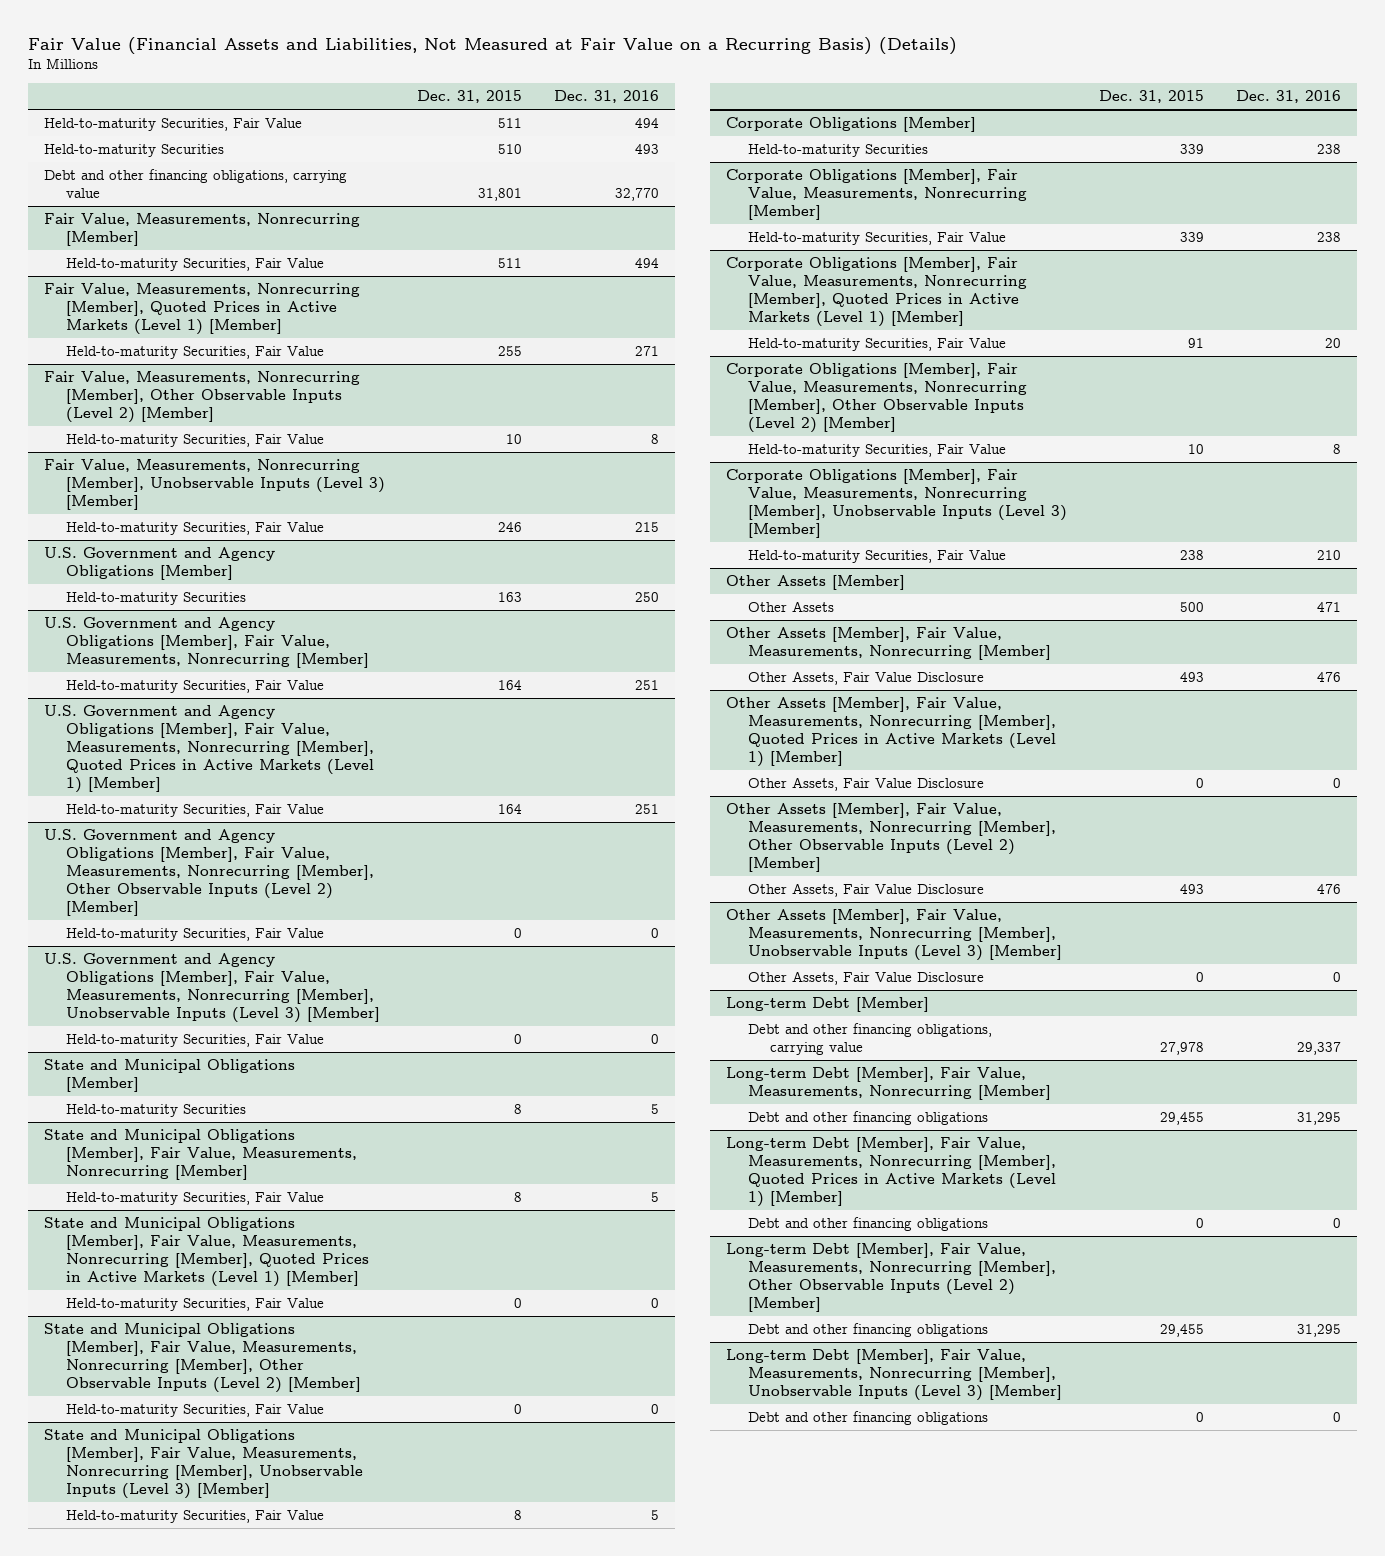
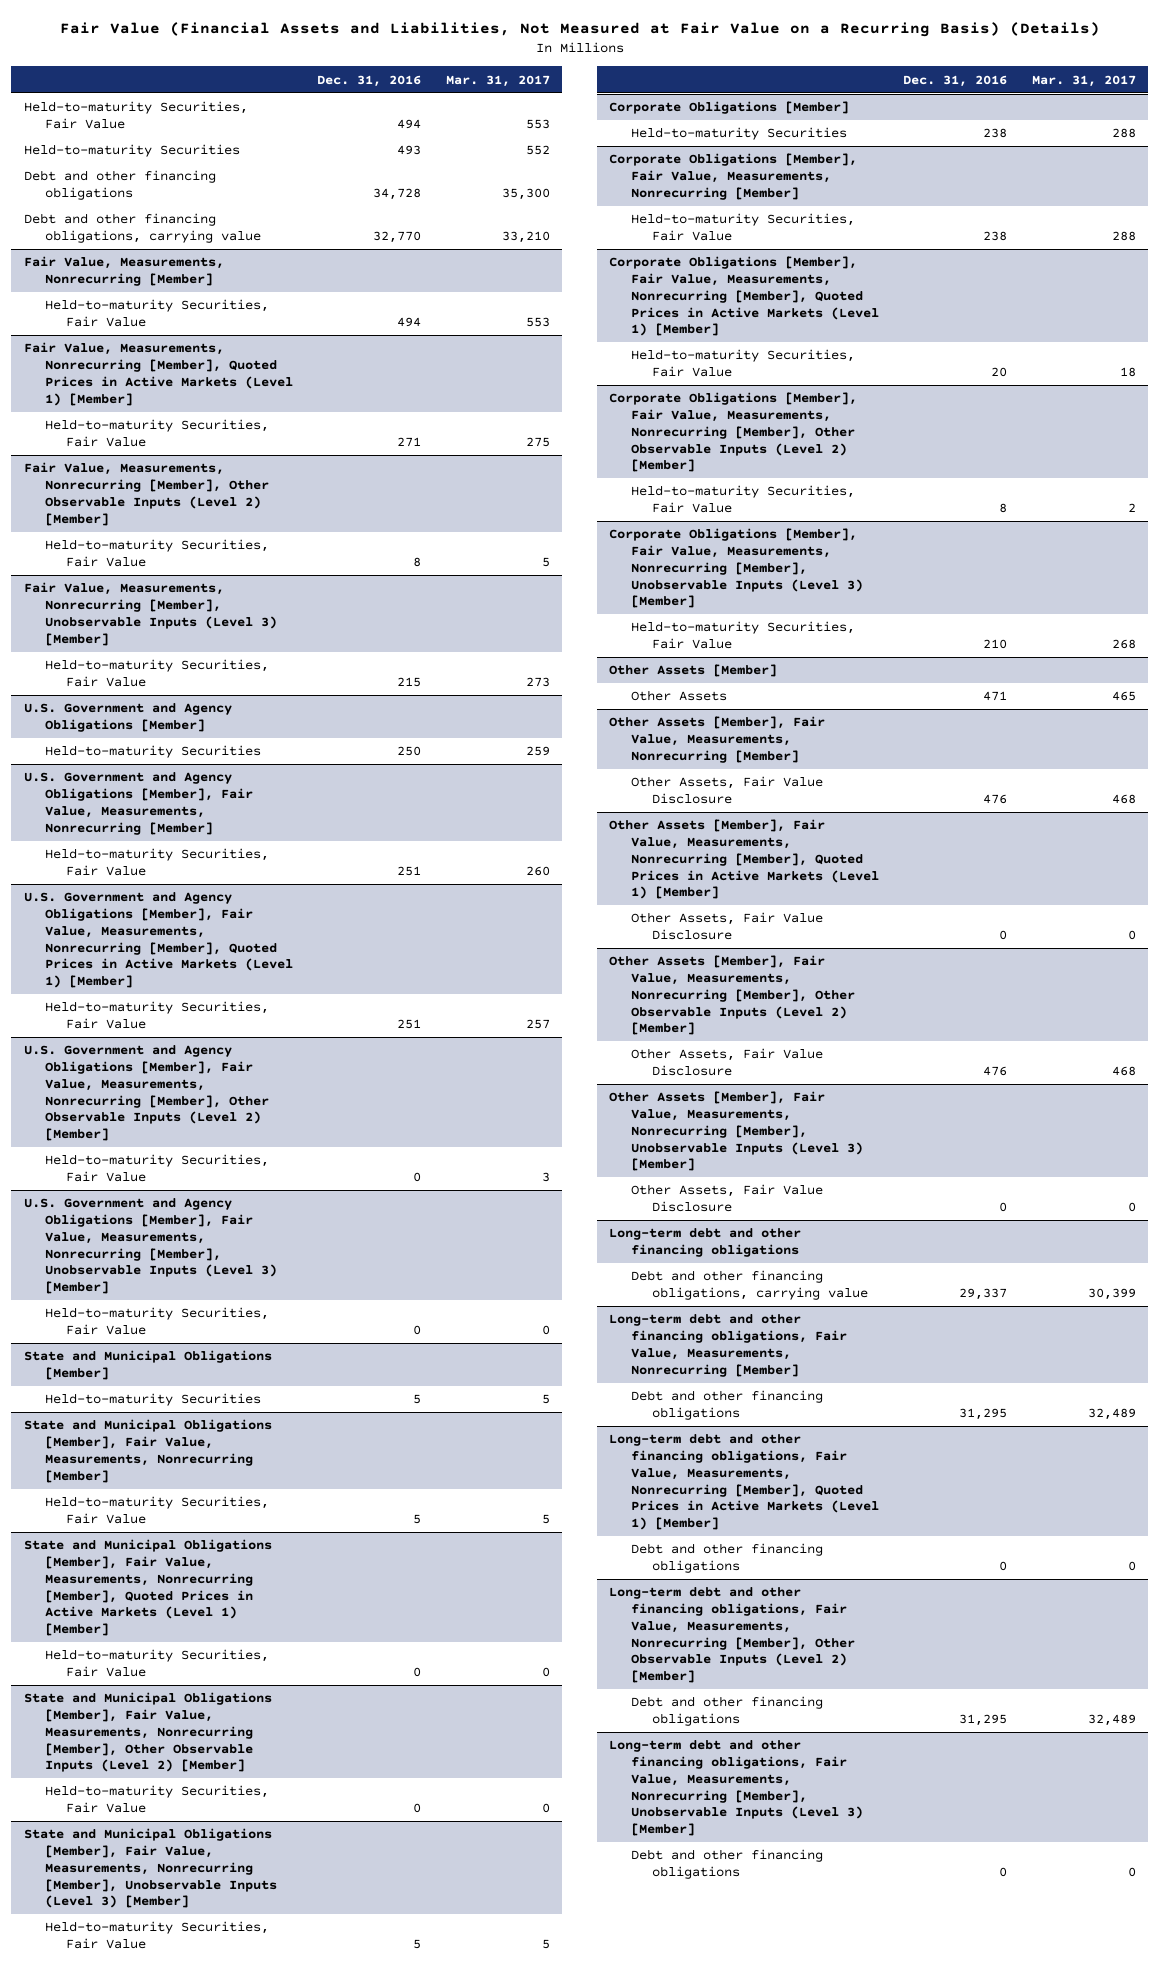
- | Dec. 31, 2015 | Dec. 31, 2016
+ | Dec. 31, 2016 | Mar. 31, 2017
+ Debt and other financing obligations | 34,728 | 35,300
- Long-term Debt [Member]
+ Long-term debt and other financing obligations
- Long-term Debt [Member], Fair Value, Measurements, Nonrecurring [Member]
+ Long-term debt and other financing obligations, Fair Value, Measurements, Nonrecurring [Member]
- Long-term Debt [Member], Fair Value, Measurements, Nonrecurring [Member], Quoted Prices in Active Markets (Level 1) [Member]
+ Long-term debt and other financing obligations, Fair Value, Measurements, Nonrecurring [Member], Quoted Prices in Active Markets (Level 1) [Member]
- Long-term Debt [Member], Fair Value, Measurements, Nonrecurring [Member], Other Observable Inputs (Level 2) [Member]
+ Long-term debt and other financing obligations, Fair Value, Measurements, Nonrecurring [Member], Other Observable Inputs (Level 2) [Member]
- Long-term Debt [Member], Fair Value, Measurements, Nonrecurring [Member], Unobservable Inputs (Level 3) [Member]
+ Long-term debt and other financing obligations, Fair Value, Measurements, Nonrecurring [Member], Unobservable Inputs (Level 3) [Member]

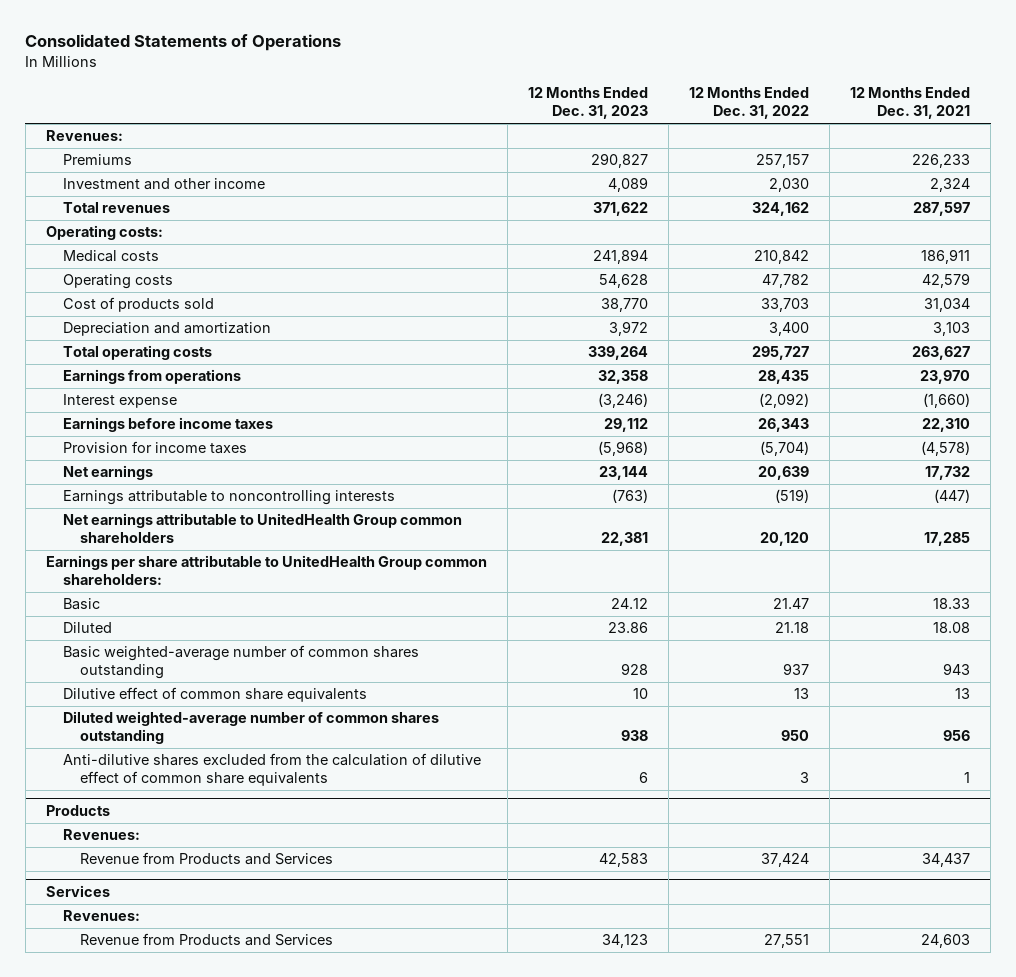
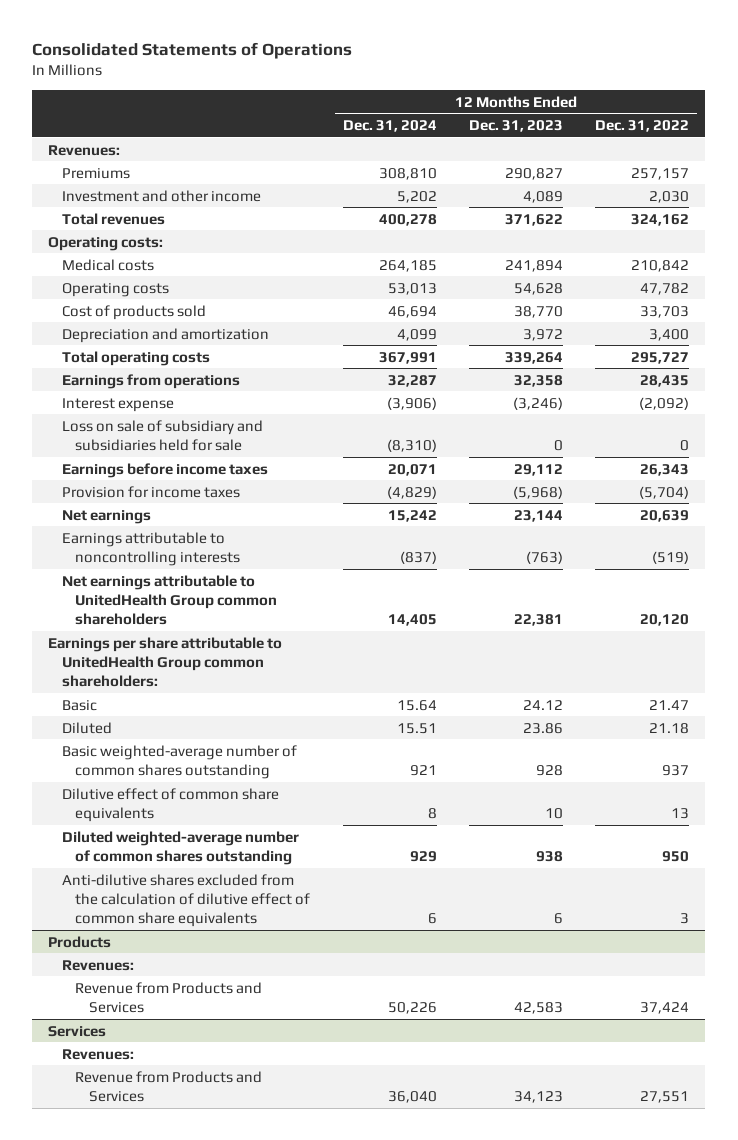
- | 12 Months Ended Dec. 31, 2023 | 12 Months Ended Dec. 31, 2022 | 12 Months Ended Dec. 31, 2021
+ | 12 Months Ended Dec. 31, 2024 | 12 Months Ended Dec. 31, 2023 | 12 Months Ended Dec. 31, 2022
+ Loss on sale of subsidiary and subsidiaries held for sale | (8,310) | 0 | 0

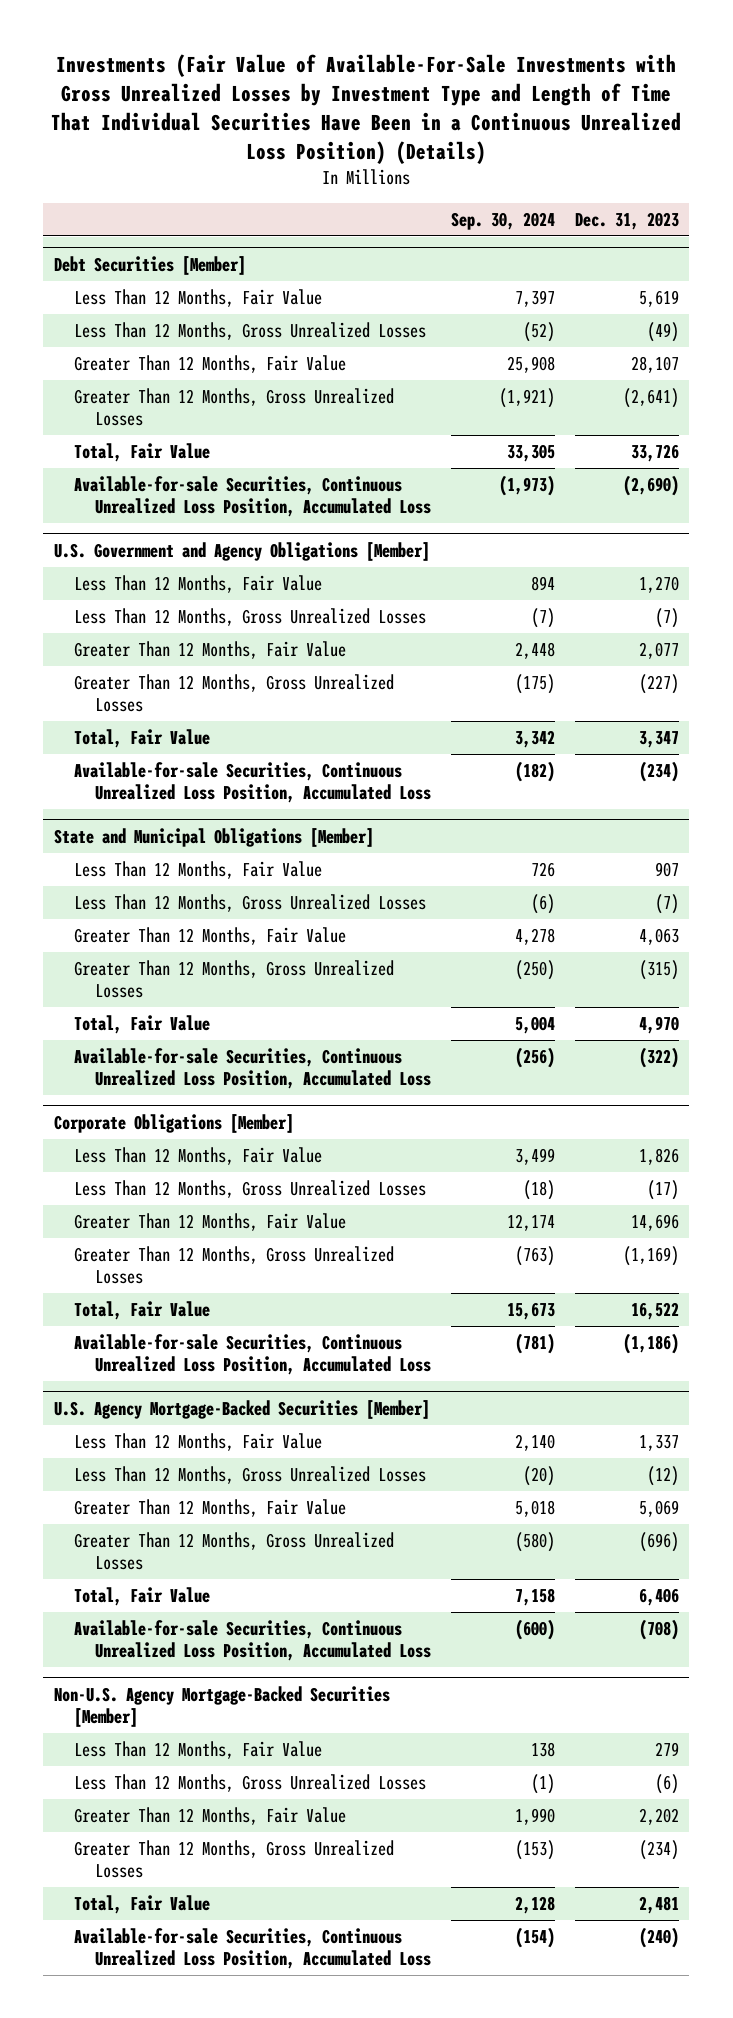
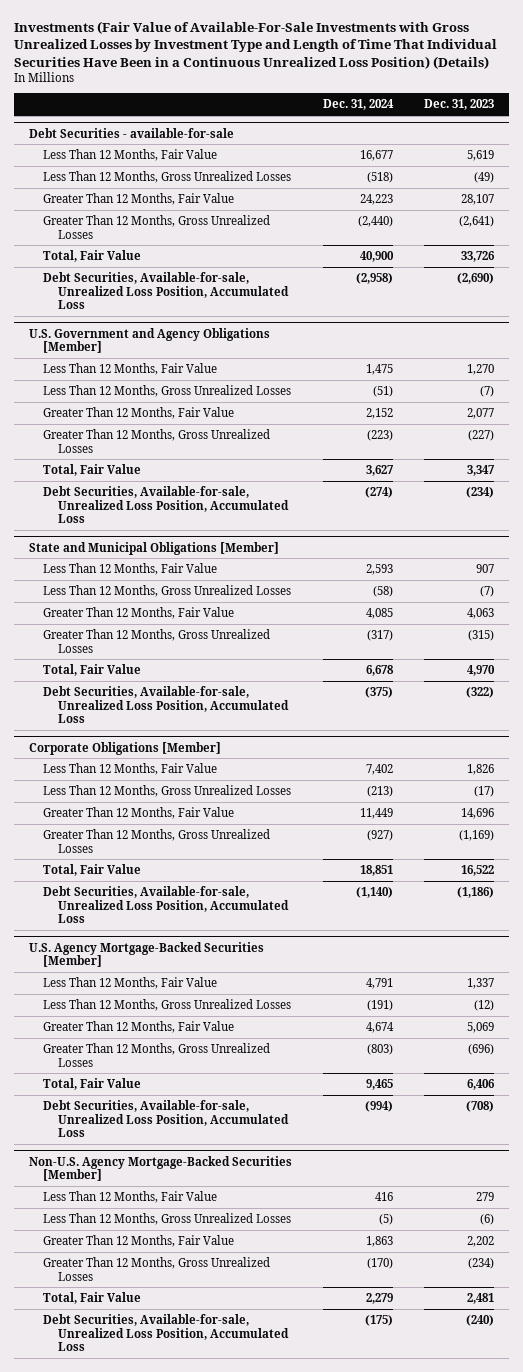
- | Sep. 30, 2024 | Dec. 31, 2023
+ | Dec. 31, 2024 | Dec. 31, 2023
- Debt Securities [Member]
+ Debt Securities - available-for-sale
- Available-for-sale Securities, Continuous Unrealized Loss Position, Accumulated Loss | (1,973) | (2,690)
+ Debt Securities, Available-for-sale, Unrealized Loss Position, Accumulated Loss | (2,958) | (2,690)
@ U.S. Government and Agency Obligations [Member]
- Available-for-sale Securities, Continuous Unrealized Loss Position, Accumulated Loss | (182) | (234)
+ Debt Securities, Available-for-sale, Unrealized Loss Position, Accumulated Loss | (274) | (234)
@ State and Municipal Obligations [Member]
- Available-for-sale Securities, Continuous Unrealized Loss Position, Accumulated Loss | (256) | (322)
+ Debt Securities, Available-for-sale, Unrealized Loss Position, Accumulated Loss | (375) | (322)
@ Corporate Obligations [Member]
- Available-for-sale Securities, Continuous Unrealized Loss Position, Accumulated Loss | (781) | (1,186)
+ Debt Securities, Available-for-sale, Unrealized Loss Position, Accumulated Loss | (1,140) | (1,186)
@ U.S. Agency Mortgage-Backed Securities [Member]
- Available-for-sale Securities, Continuous Unrealized Loss Position, Accumulated Loss | (600) | (708)
+ Debt Securities, Available-for-sale, Unrealized Loss Position, Accumulated Loss | (994) | (708)
@ Non-U.S. Agency Mortgage-Backed Securities [Member]
- Available-for-sale Securities, Continuous Unrealized Loss Position, Accumulated Loss | (154) | (240)
+ Debt Securities, Available-for-sale, Unrealized Loss Position, Accumulated Loss | (175) | (240)

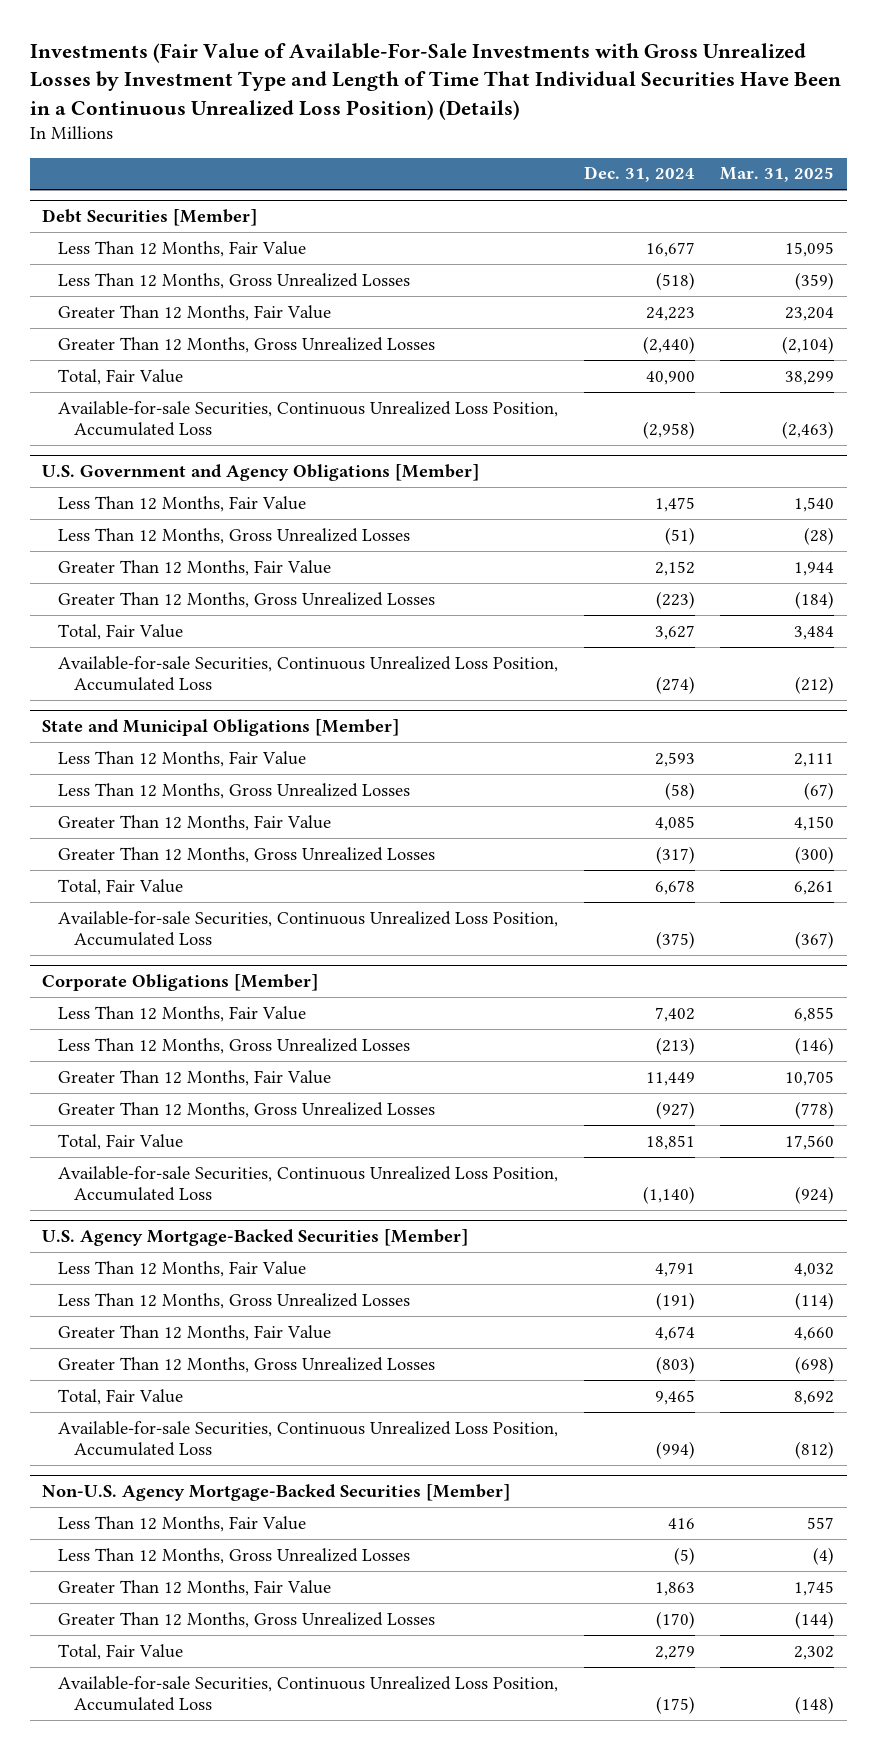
- | Dec. 31, 2024 | Dec. 31, 2023
+ | Dec. 31, 2024 | Mar. 31, 2025
- Debt Securities - available-for-sale
+ Debt Securities [Member]
- Debt Securities, Available-for-sale, Unrealized Loss Position, Accumulated Loss | (2,958) | (2,690)
+ Available-for-sale Securities, Continuous Unrealized Loss Position, Accumulated Loss | (2,958) | (2,463)
@ U.S. Government and Agency Obligations [Member]
- Debt Securities, Available-for-sale, Unrealized Loss Position, Accumulated Loss | (274) | (234)
+ Available-for-sale Securities, Continuous Unrealized Loss Position, Accumulated Loss | (274) | (212)
@ State and Municipal Obligations [Member]
- Debt Securities, Available-for-sale, Unrealized Loss Position, Accumulated Loss | (375) | (322)
+ Available-for-sale Securities, Continuous Unrealized Loss Position, Accumulated Loss | (375) | (367)
@ Corporate Obligations [Member]
- Debt Securities, Available-for-sale, Unrealized Loss Position, Accumulated Loss | (1,140) | (1,186)
+ Available-for-sale Securities, Continuous Unrealized Loss Position, Accumulated Loss | (1,140) | (924)
@ U.S. Agency Mortgage-Backed Securities [Member]
- Debt Securities, Available-for-sale, Unrealized Loss Position, Accumulated Loss | (994) | (708)
+ Available-for-sale Securities, Continuous Unrealized Loss Position, Accumulated Loss | (994) | (812)
@ Non-U.S. Agency Mortgage-Backed Securities [Member]
- Debt Securities, Available-for-sale, Unrealized Loss Position, Accumulated Loss | (175) | (240)
+ Available-for-sale Securities, Continuous Unrealized Loss Position, Accumulated Loss | (175) | (148)

